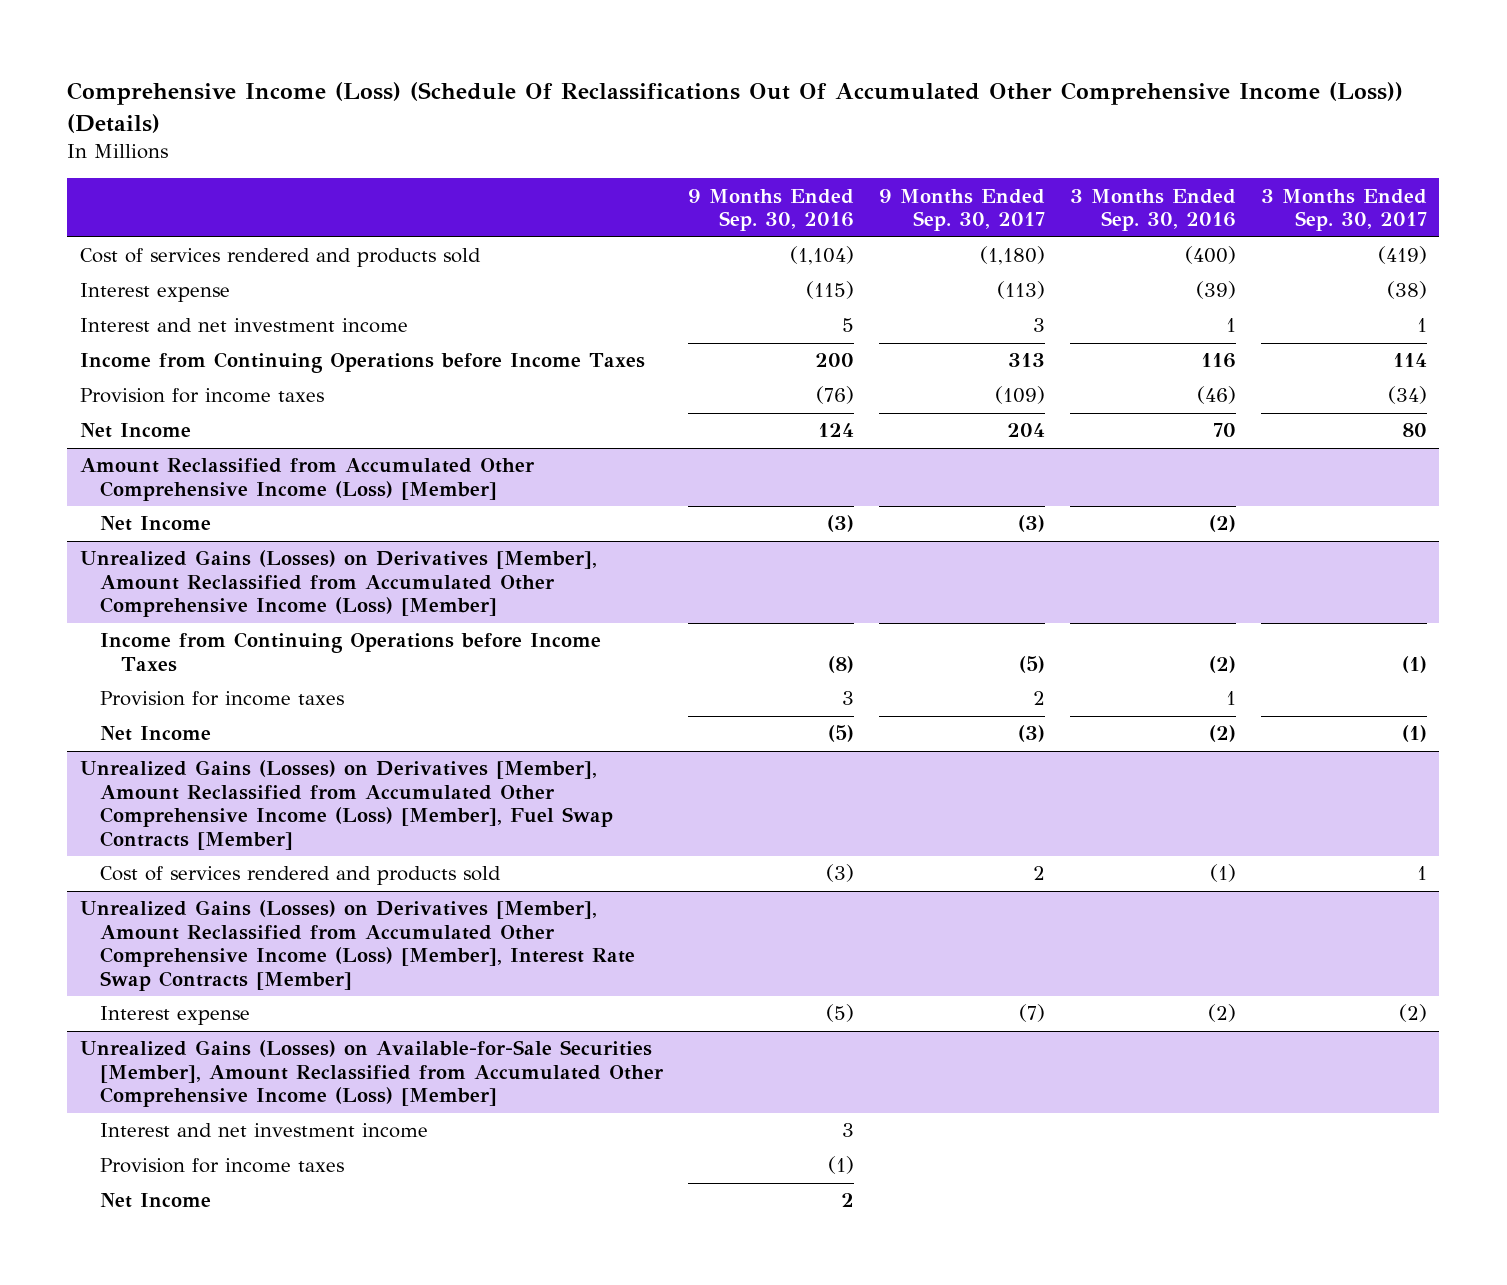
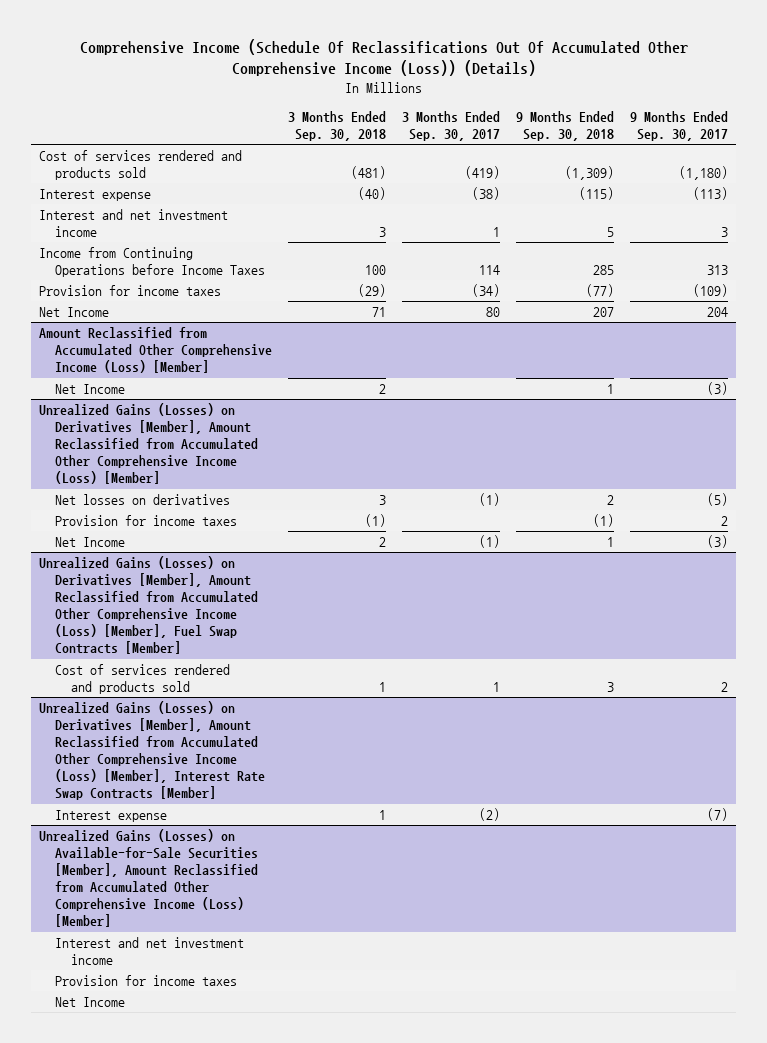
- Comprehensive Income (Loss) (Schedule Of Reclassifications Out Of Accumulated Other Comprehensive Income (Loss)) (Details)
+ Comprehensive Income (Schedule Of Reclassifications Out Of Accumulated Other Comprehensive Income (Loss)) (Details)
- | 9 Months Ended Sep. 30, 2016 | 9 Months Ended Sep. 30, 2017 | 3 Months Ended Sep. 30, 2016 | 3 Months Ended Sep. 30, 2017
+ | 3 Months Ended Sep. 30, 2018 | 3 Months Ended Sep. 30, 2017 | 9 Months Ended Sep. 30, 2018 | 9 Months Ended Sep. 30, 2017
@ Unrealized Gains (Losses) on Derivatives [Member], Amount Reclassified from Accumulated Other Comprehensive Income (Loss) [Member]
- Income from Continuing Operations before Income Taxes | (8) | (5) | (2) | (1)
+ Net losses on derivatives | 3 | (1) | 2 | (5)

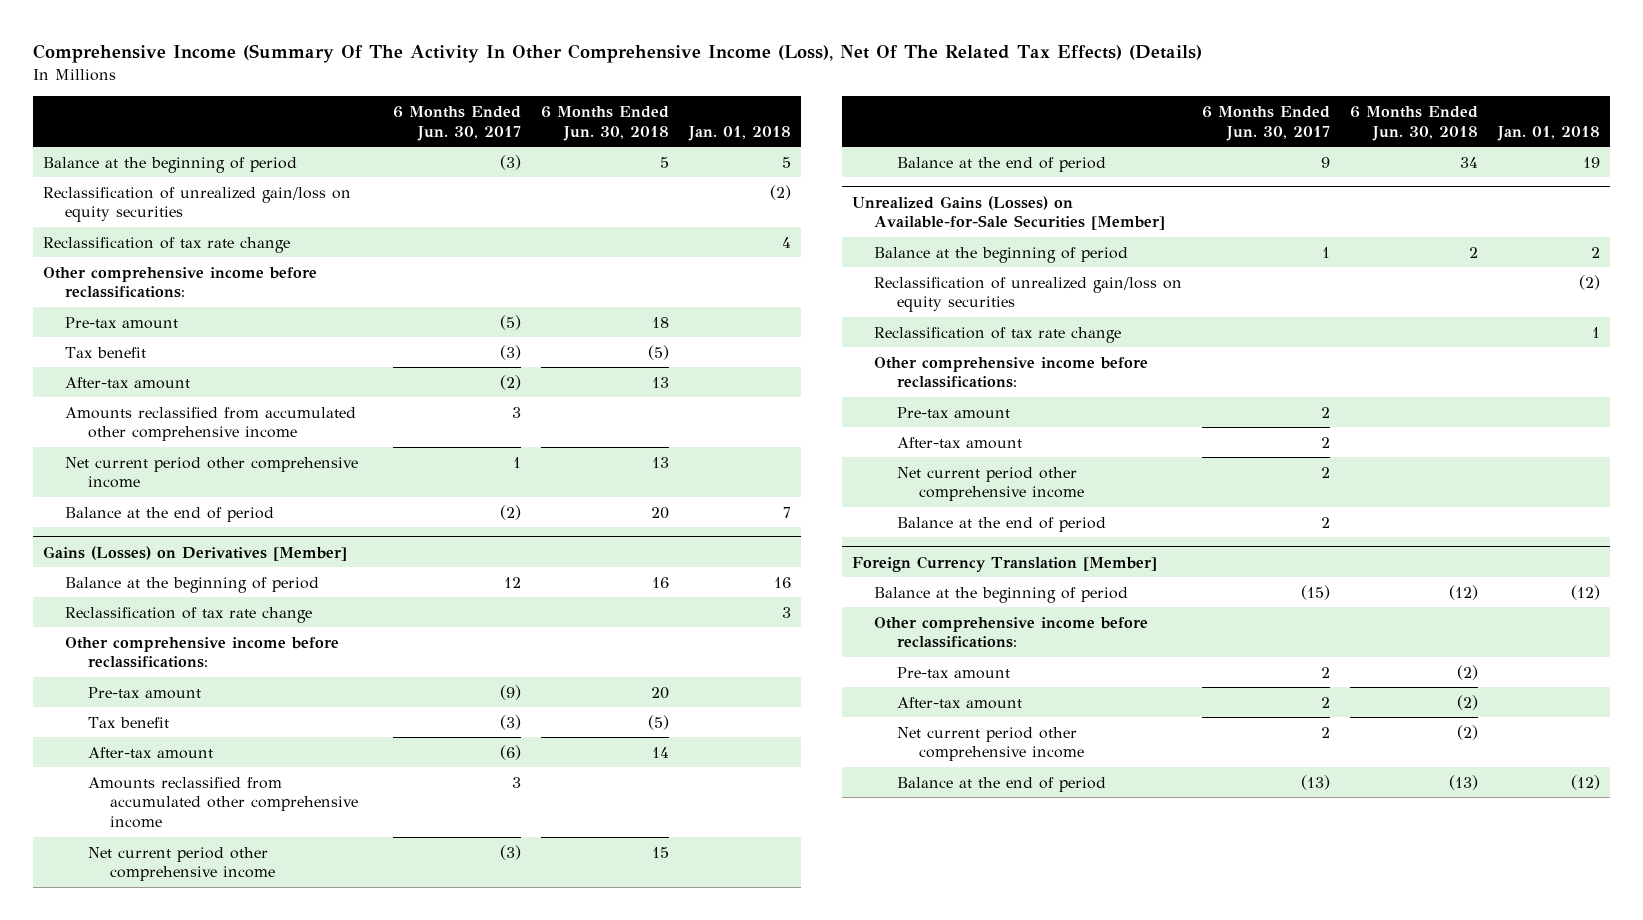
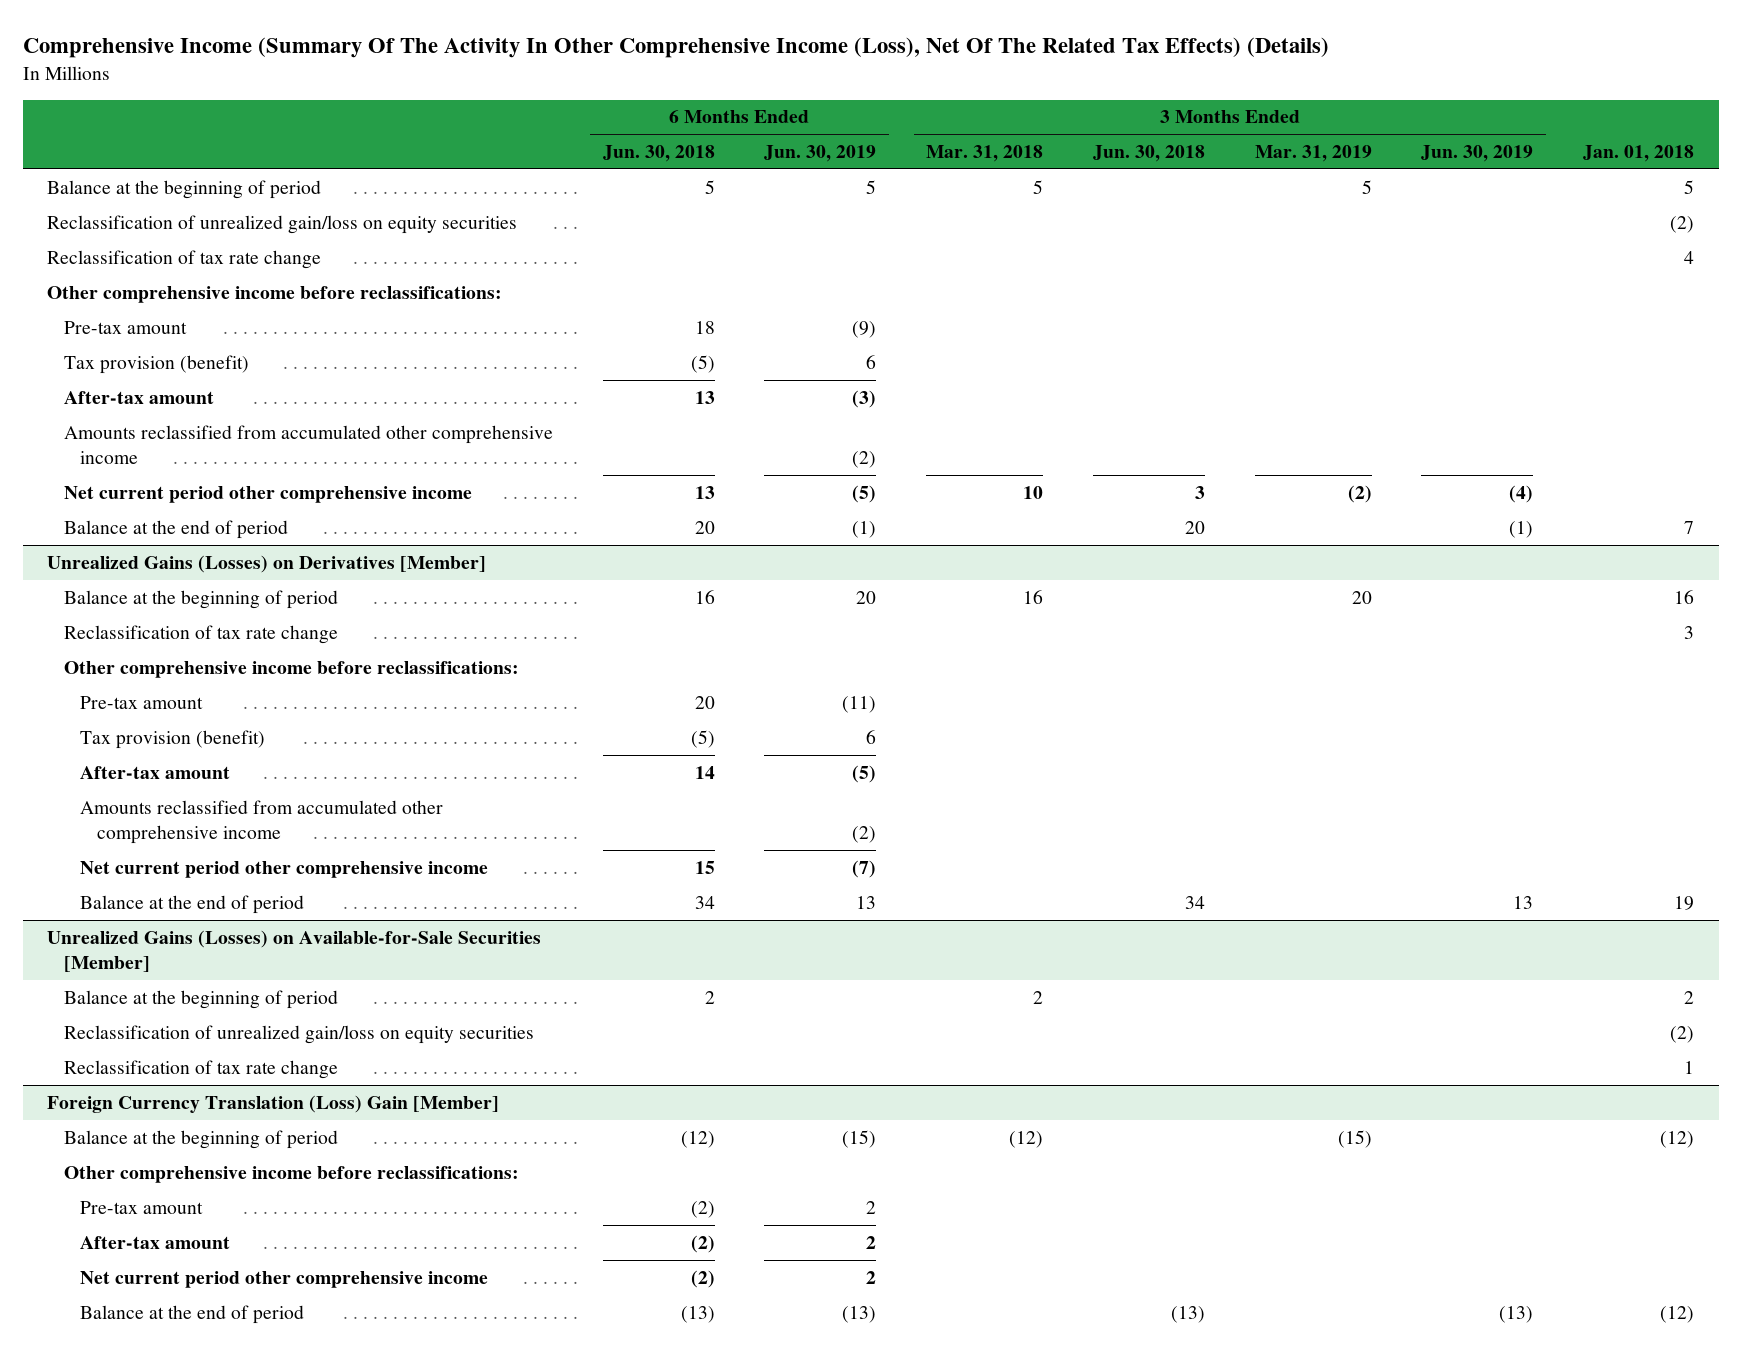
- | 6 Months Ended Jun. 30, 2017 | 6 Months Ended Jun. 30, 2018 | Jan. 01, 2018
+ | 6 Months Ended Jun. 30, 2018 | 6 Months Ended Jun. 30, 2019 | 3 Months Ended Mar. 31, 2018 | 3 Months Ended Jun. 30, 2018 | 3 Months Ended Mar. 31, 2019 | 3 Months Ended Jun. 30, 2019 | Jan. 01, 2018
- Tax benefit | (3) | (5) |
+ Tax provision (benefit) | (5) | 6 | | | | |
- Gains (Losses) on Derivatives [Member]
+ Unrealized Gains (Losses) on Derivatives [Member]
- Tax benefit | (3) | (5) |
+ Tax provision (benefit) | (5) | 6 | | | | |
@ Unrealized Gains (Losses) on Available-for-Sale Securities [Member]
- Other comprehensive income before reclassifications:
- Pre-tax amount | 2 | |
- After-tax amount | 2 | |
- Net current period other comprehensive income | 2 | |
- Balance at the end of period | 2 | |
- Foreign Currency Translation [Member]
+ Foreign Currency Translation (Loss) Gain [Member]

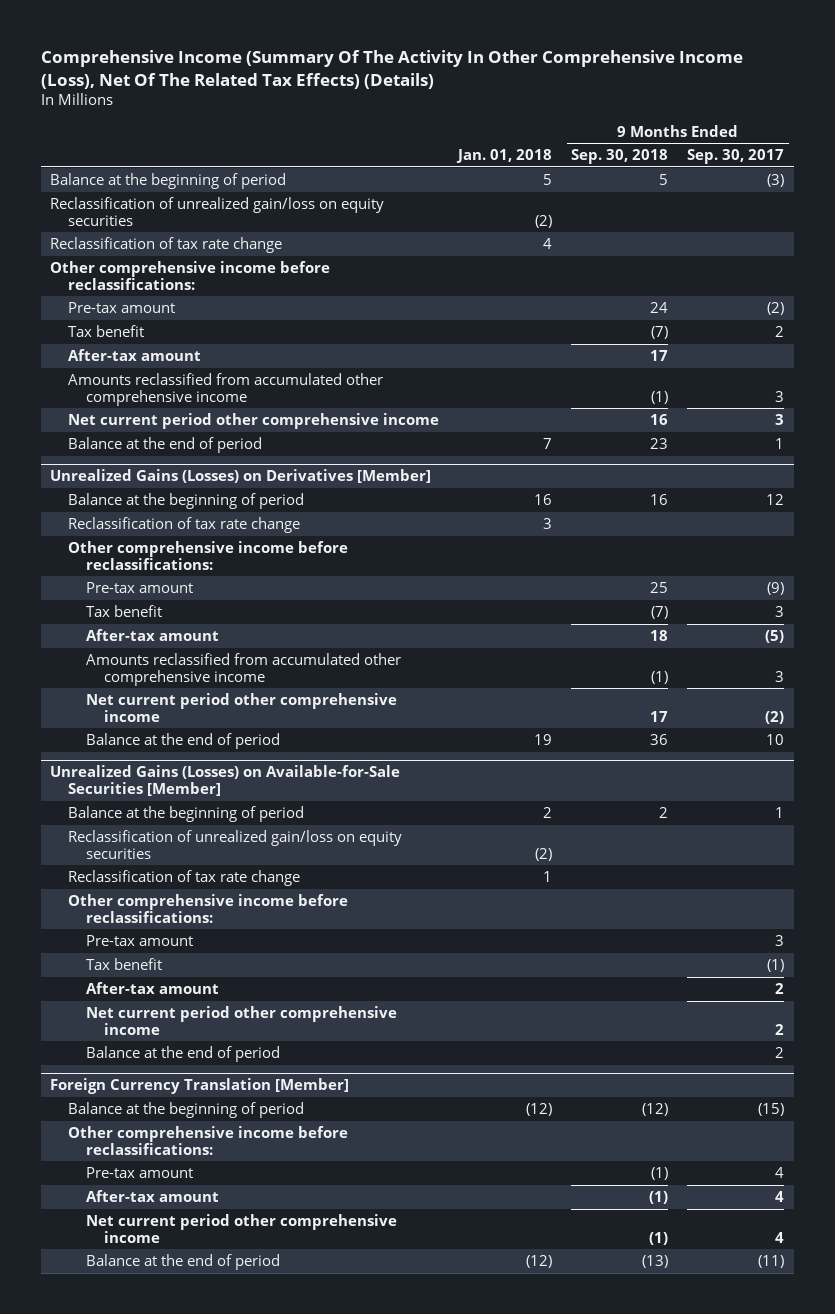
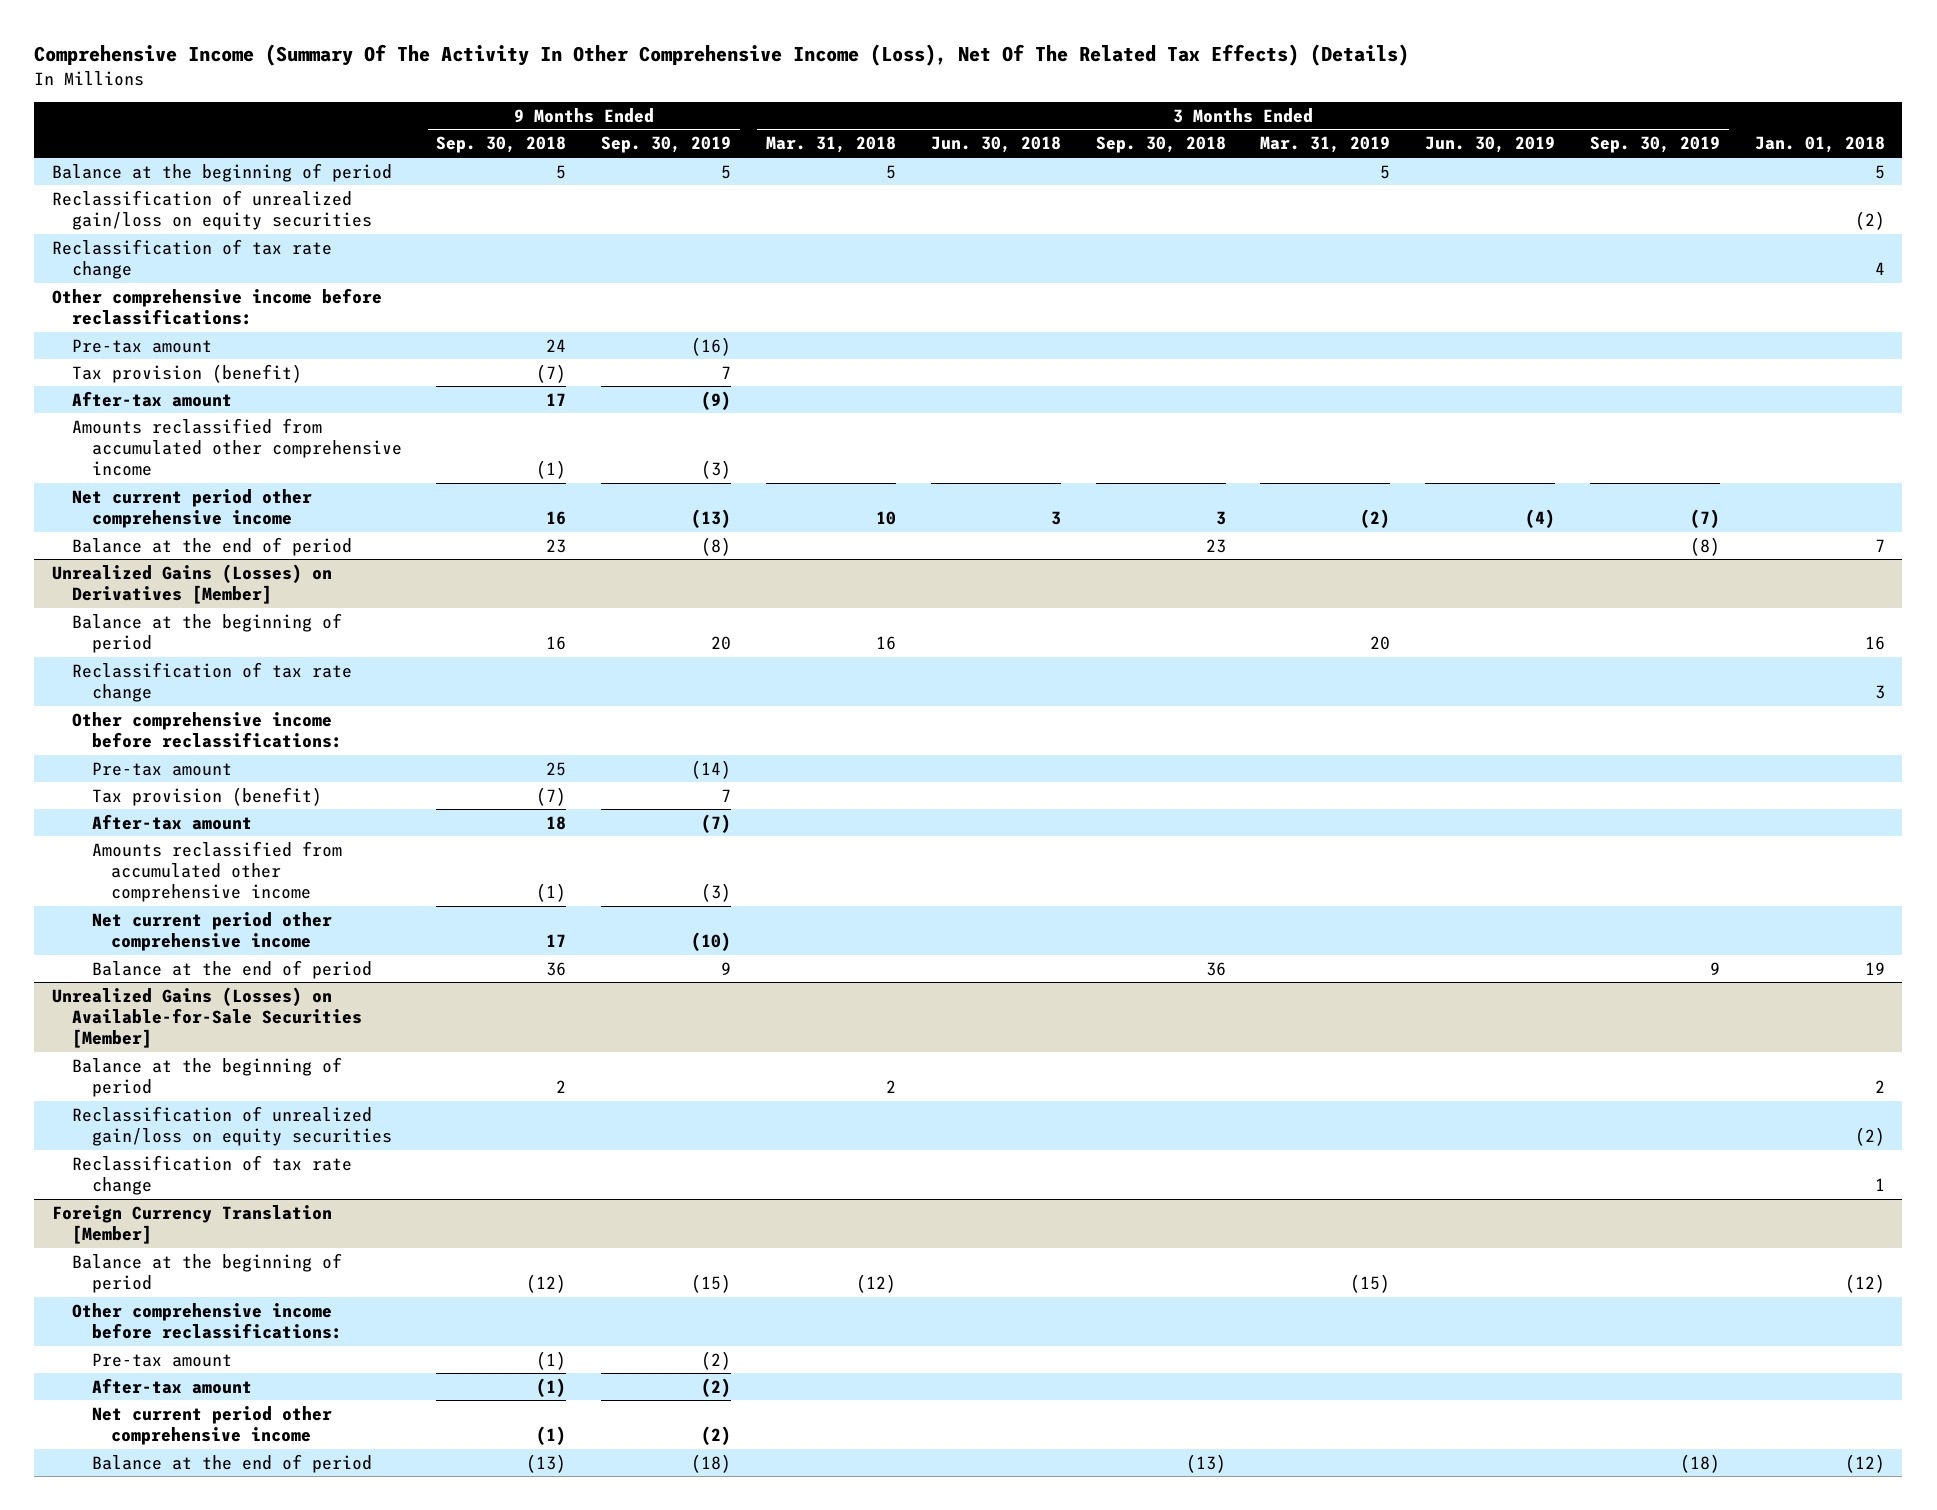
- | Jan. 01, 2018 | 9 Months Ended Sep. 30, 2018 | 9 Months Ended Sep. 30, 2017
+ | 9 Months Ended Sep. 30, 2018 | 9 Months Ended Sep. 30, 2019 | 3 Months Ended Mar. 31, 2018 | 3 Months Ended Jun. 30, 2018 | 3 Months Ended Sep. 30, 2018 | 3 Months Ended Mar. 31, 2019 | 3 Months Ended Jun. 30, 2019 | 3 Months Ended Sep. 30, 2019 | Jan. 01, 2018
- Tax benefit | | (7) | 2
+ Tax provision (benefit) | (7) | 7 | | | | | | |
@ Unrealized Gains (Losses) on Derivatives [Member]
- Tax benefit | | (7) | 3
+ Tax provision (benefit) | (7) | 7 | | | | | | |
@ Unrealized Gains (Losses) on Available-for-Sale Securities [Member]
- Other comprehensive income before reclassifications:
- Pre-tax amount | | | 3
- Tax benefit | | | (1)
- After-tax amount | | | 2
- Net current period other comprehensive income | | | 2
- Balance at the end of period | | | 2

